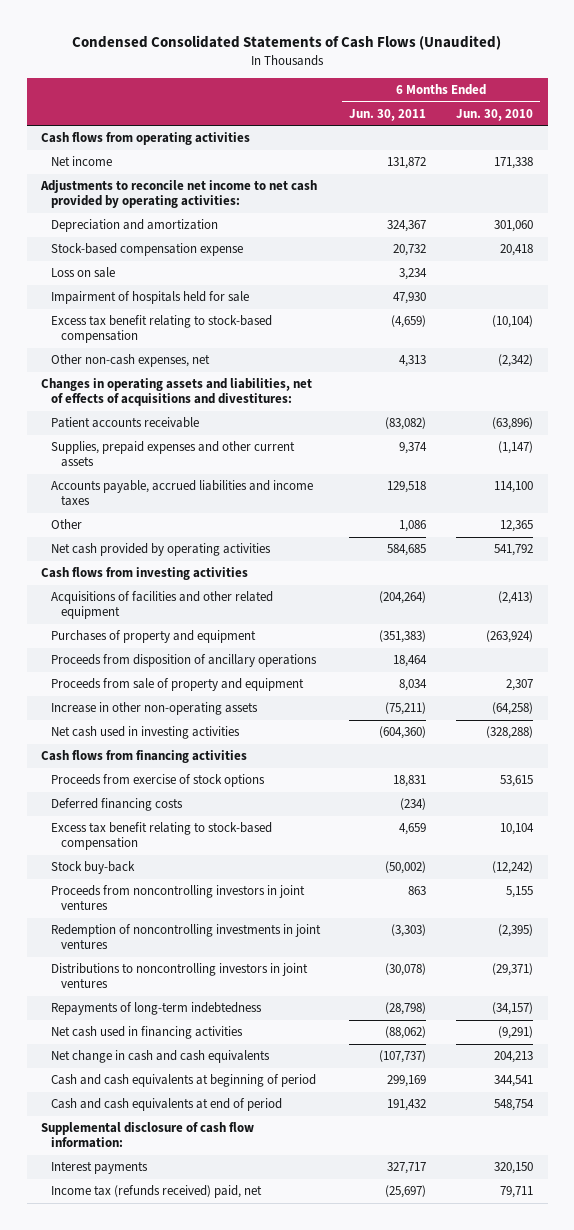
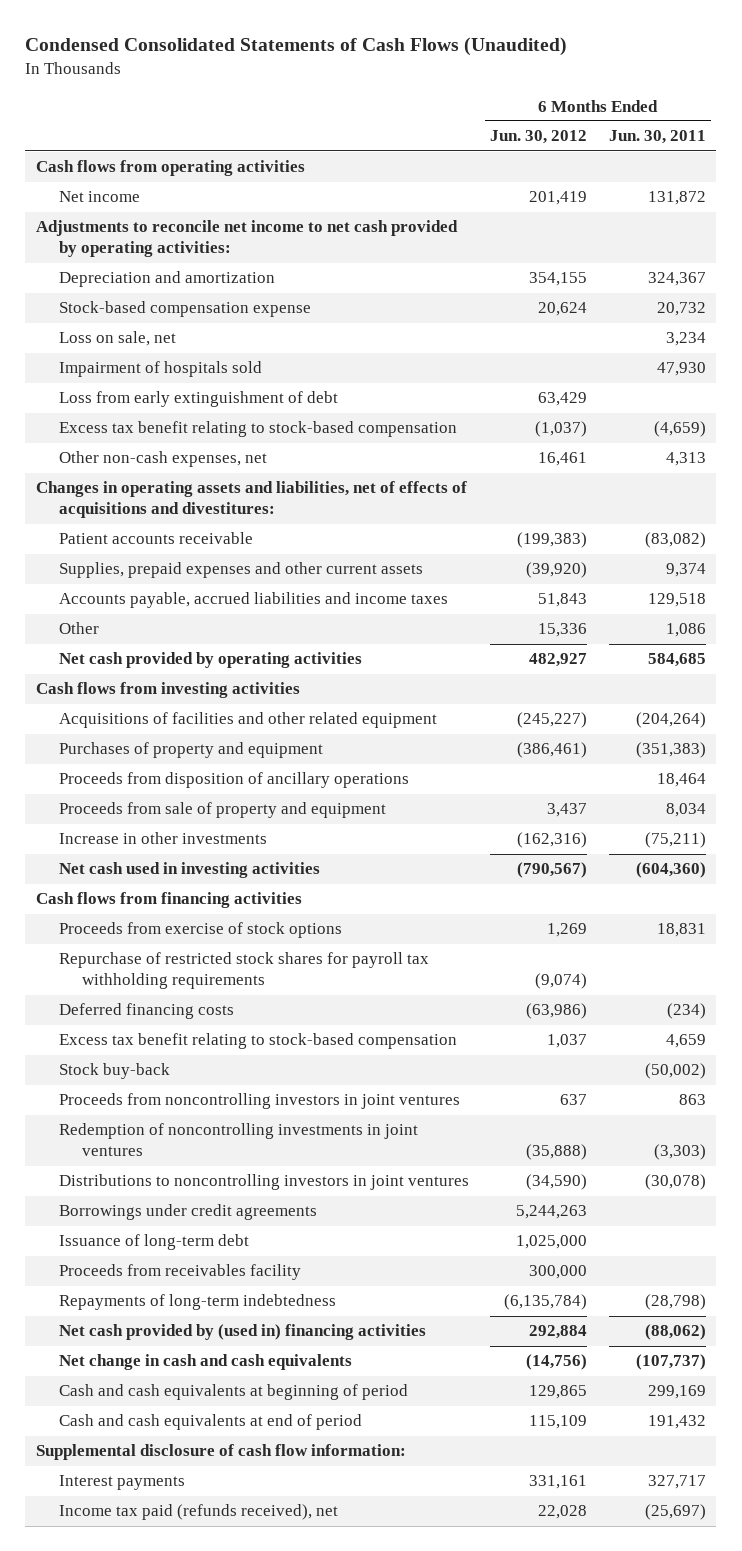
- | 6 Months Ended Jun. 30, 2011 | 6 Months Ended Jun. 30, 2010
+ | 6 Months Ended Jun. 30, 2012 | 6 Months Ended Jun. 30, 2011
- Loss on sale | 3,234 |
- Impairment of hospitals held for sale | 47,930 |
+ Loss on sale, net | | 3,234
+ Impairment of hospitals sold | | 47,930
+ Loss from early extinguishment of debt | 63,429 |
- Increase in other non-operating assets | (75,211) | (64,258)
+ Increase in other investments | (162,316) | (75,211)
+ Repurchase of restricted stock shares for payroll tax withholding requirements | (9,074) |
+ Borrowings under credit agreements | 5,244,263 |
+ Issuance of long-term debt | 1,025,000 |
+ Proceeds from receivables facility | 300,000 |
- Net cash used in financing activities | (88,062) | (9,291)
+ Net cash provided by (used in) financing activities | 292,884 | (88,062)
- Income tax (refunds received) paid, net | (25,697) | 79,711
+ Income tax paid (refunds received), net | 22,028 | (25,697)

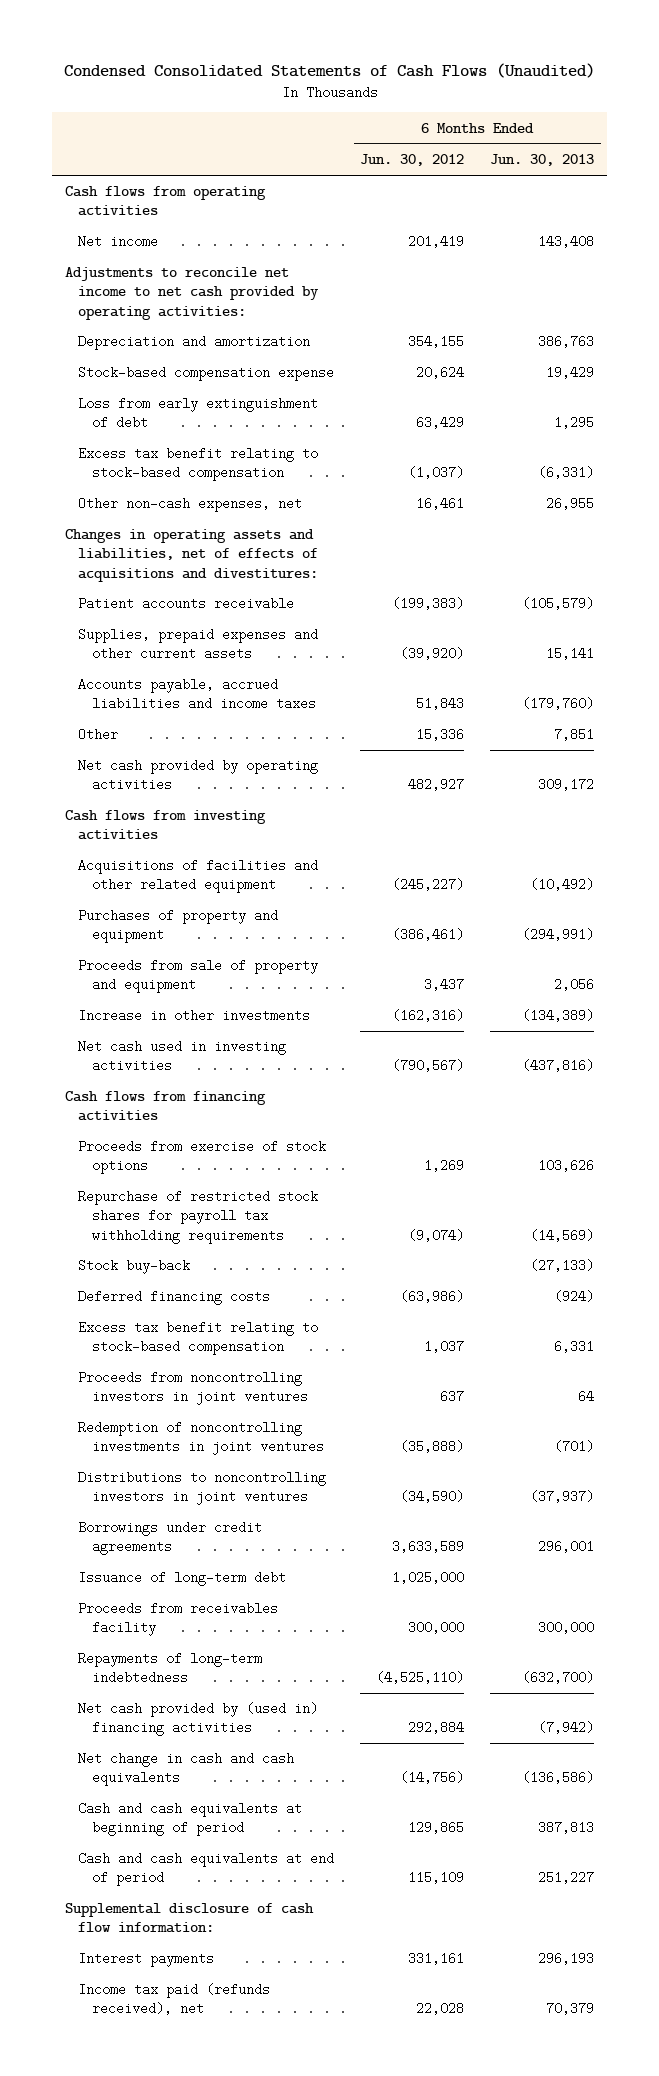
- | 6 Months Ended Jun. 30, 2012 | 6 Months Ended Jun. 30, 2011
+ | 6 Months Ended Jun. 30, 2012 | 6 Months Ended Jun. 30, 2013
- Loss on sale, net | | 3,234
- Impairment of hospitals sold | | 47,930
- Proceeds from disposition of ancillary operations | | 18,464
moved up: Stock buy-back | | (27,133)
- Borrowings under credit agreements | 5,244,263 |
+ Borrowings under credit agreements | 3,633,589 | 296,001
- Repayments of long-term indebtedness | (6,135,784) | (28,798)
+ Repayments of long-term indebtedness | (4,525,110) | (632,700)

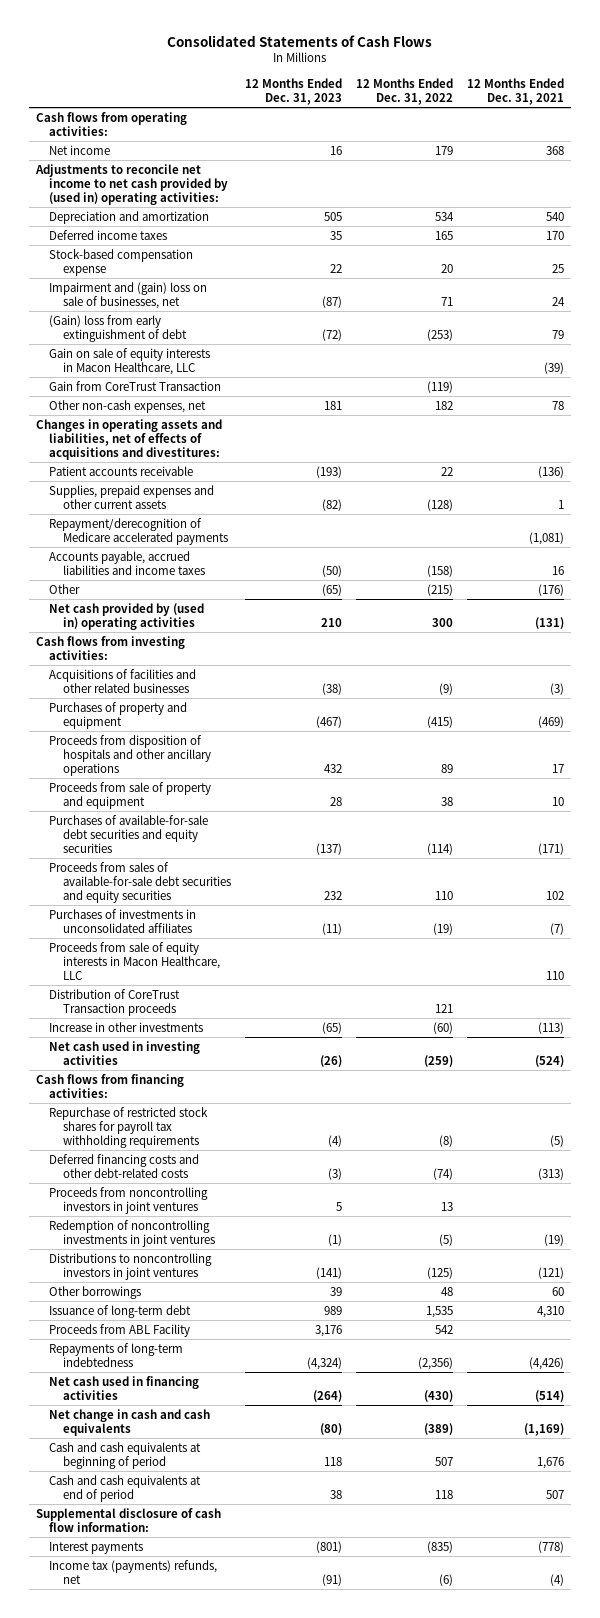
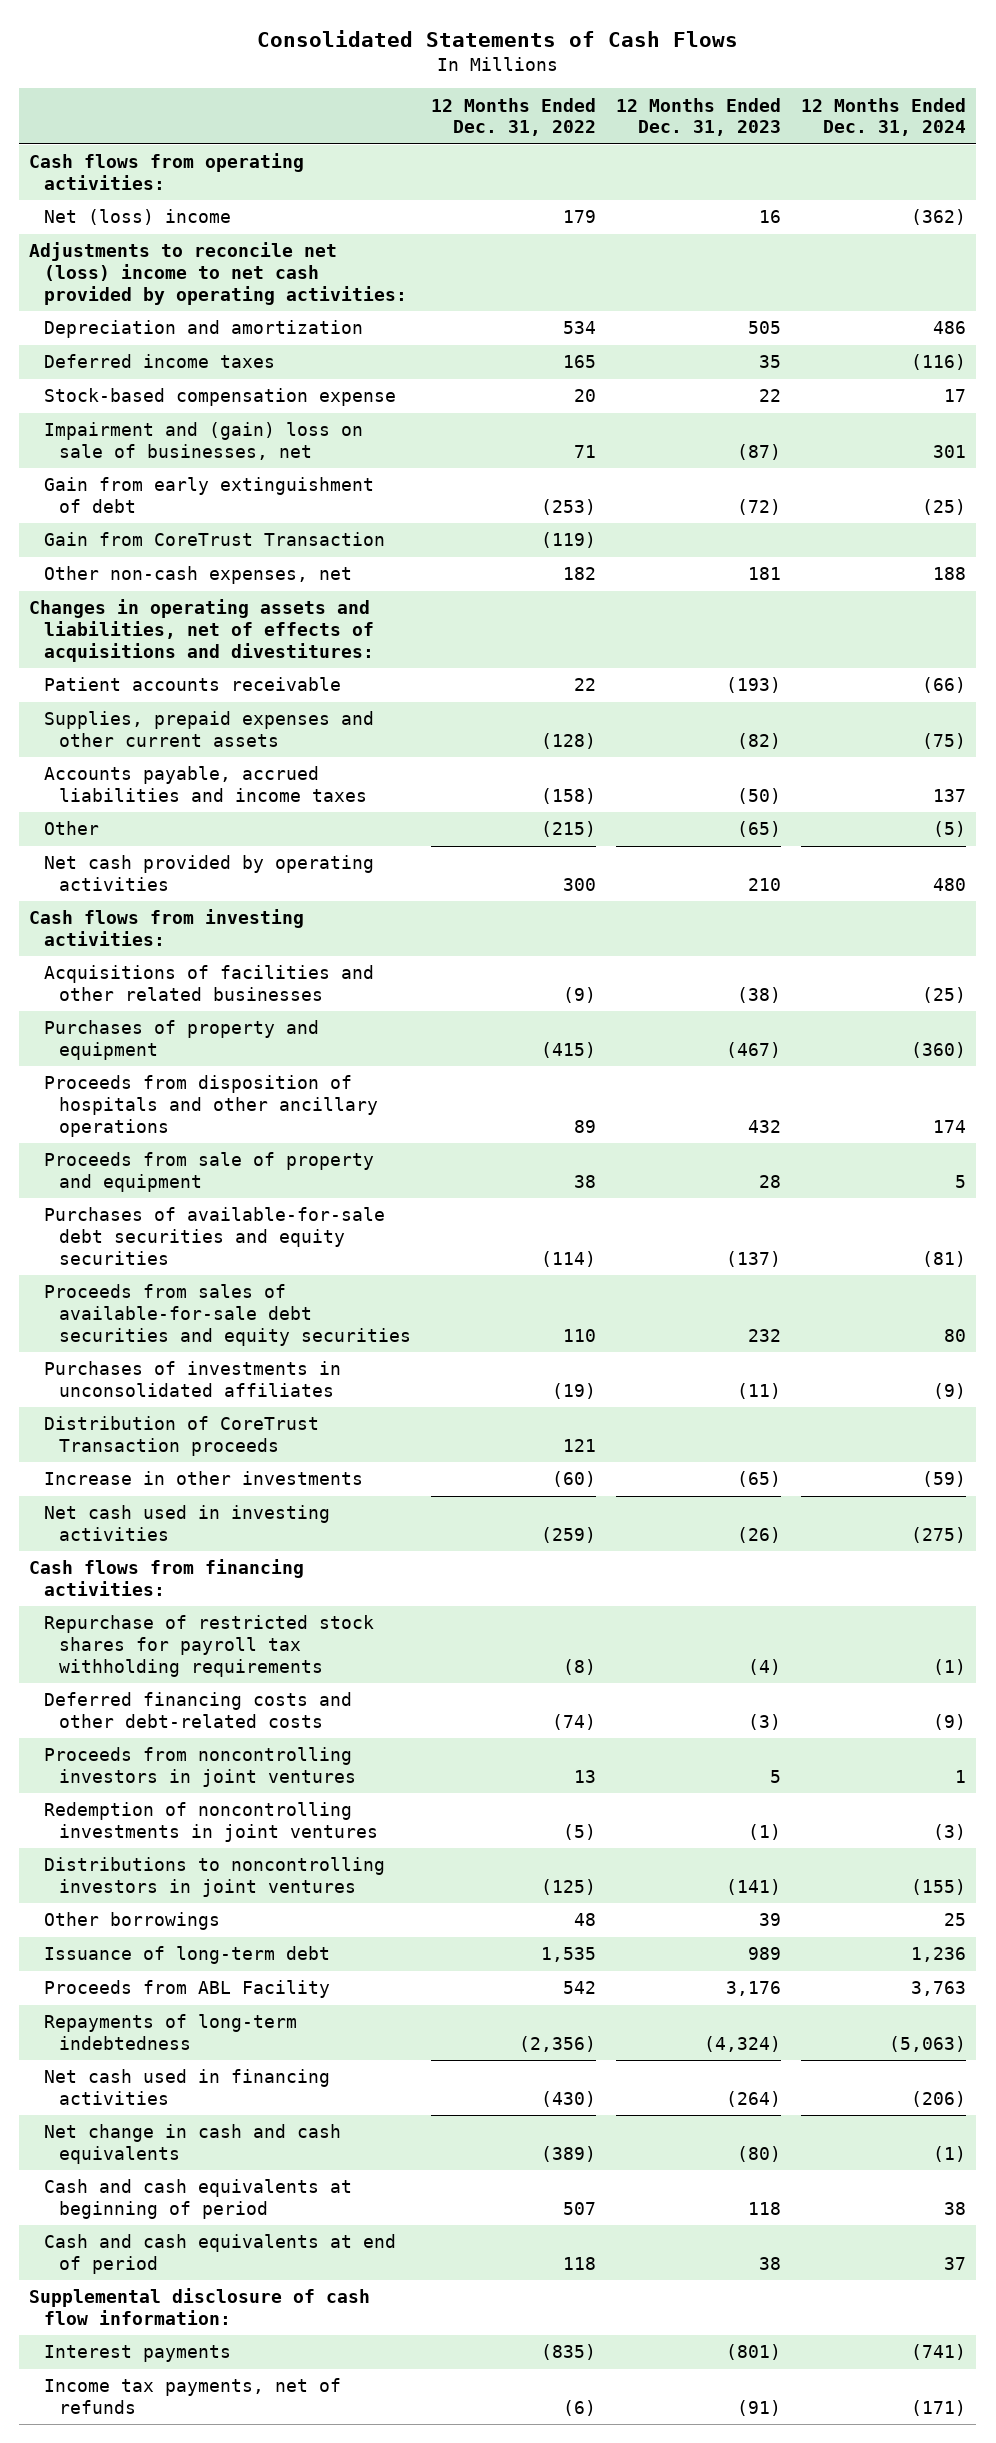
- | 12 Months Ended Dec. 31, 2023 | 12 Months Ended Dec. 31, 2022 | 12 Months Ended Dec. 31, 2021
+ | 12 Months Ended Dec. 31, 2022 | 12 Months Ended Dec. 31, 2023 | 12 Months Ended Dec. 31, 2024
- Net income | 16 | 179 | 368
- Adjustments to reconcile net income to net cash provided by (used in) operating activities:
+ Net (loss) income | 179 | 16 | (362)
+ Adjustments to reconcile net (loss) income to net cash provided by operating activities:
- (Gain) loss from early extinguishment of debt | (72) | (253) | 79
- Gain on sale of equity interests in Macon Healthcare, LLC | | | (39)
+ Gain from early extinguishment of debt | (253) | (72) | (25)
- Repayment/derecognition of Medicare accelerated payments | | | (1,081)
- Net cash provided by (used in) operating activities | 210 | 300 | (131)
+ Net cash provided by operating activities | 300 | 210 | 480
- Proceeds from sale of equity interests in Macon Healthcare, LLC | | | 110
- Income tax (payments) refunds, net | (91) | (6) | (4)
+ Income tax payments, net of refunds | (6) | (91) | (171)

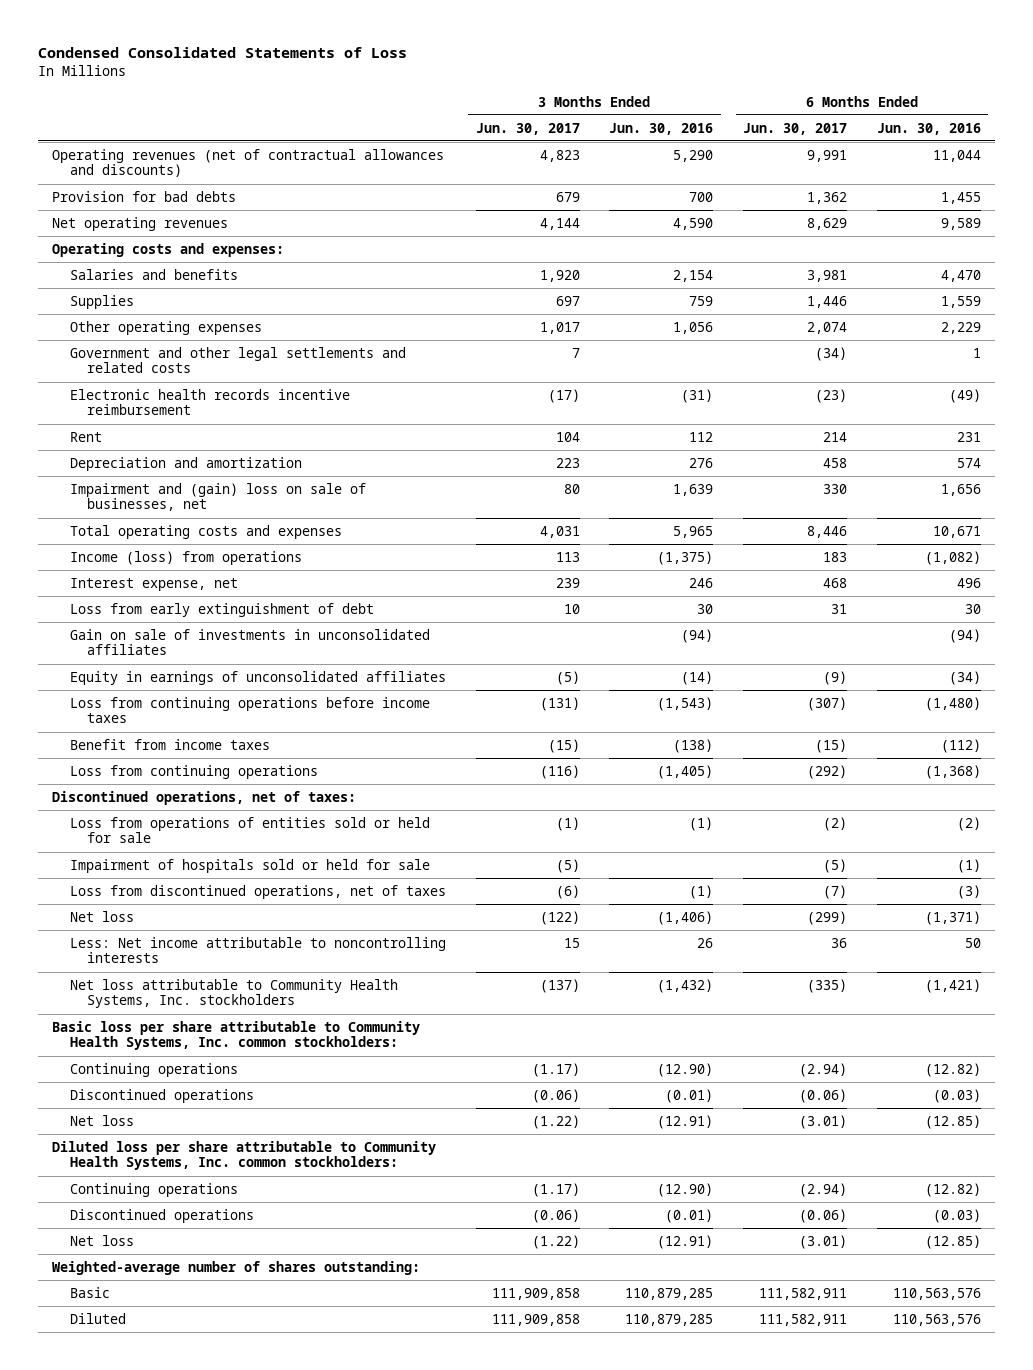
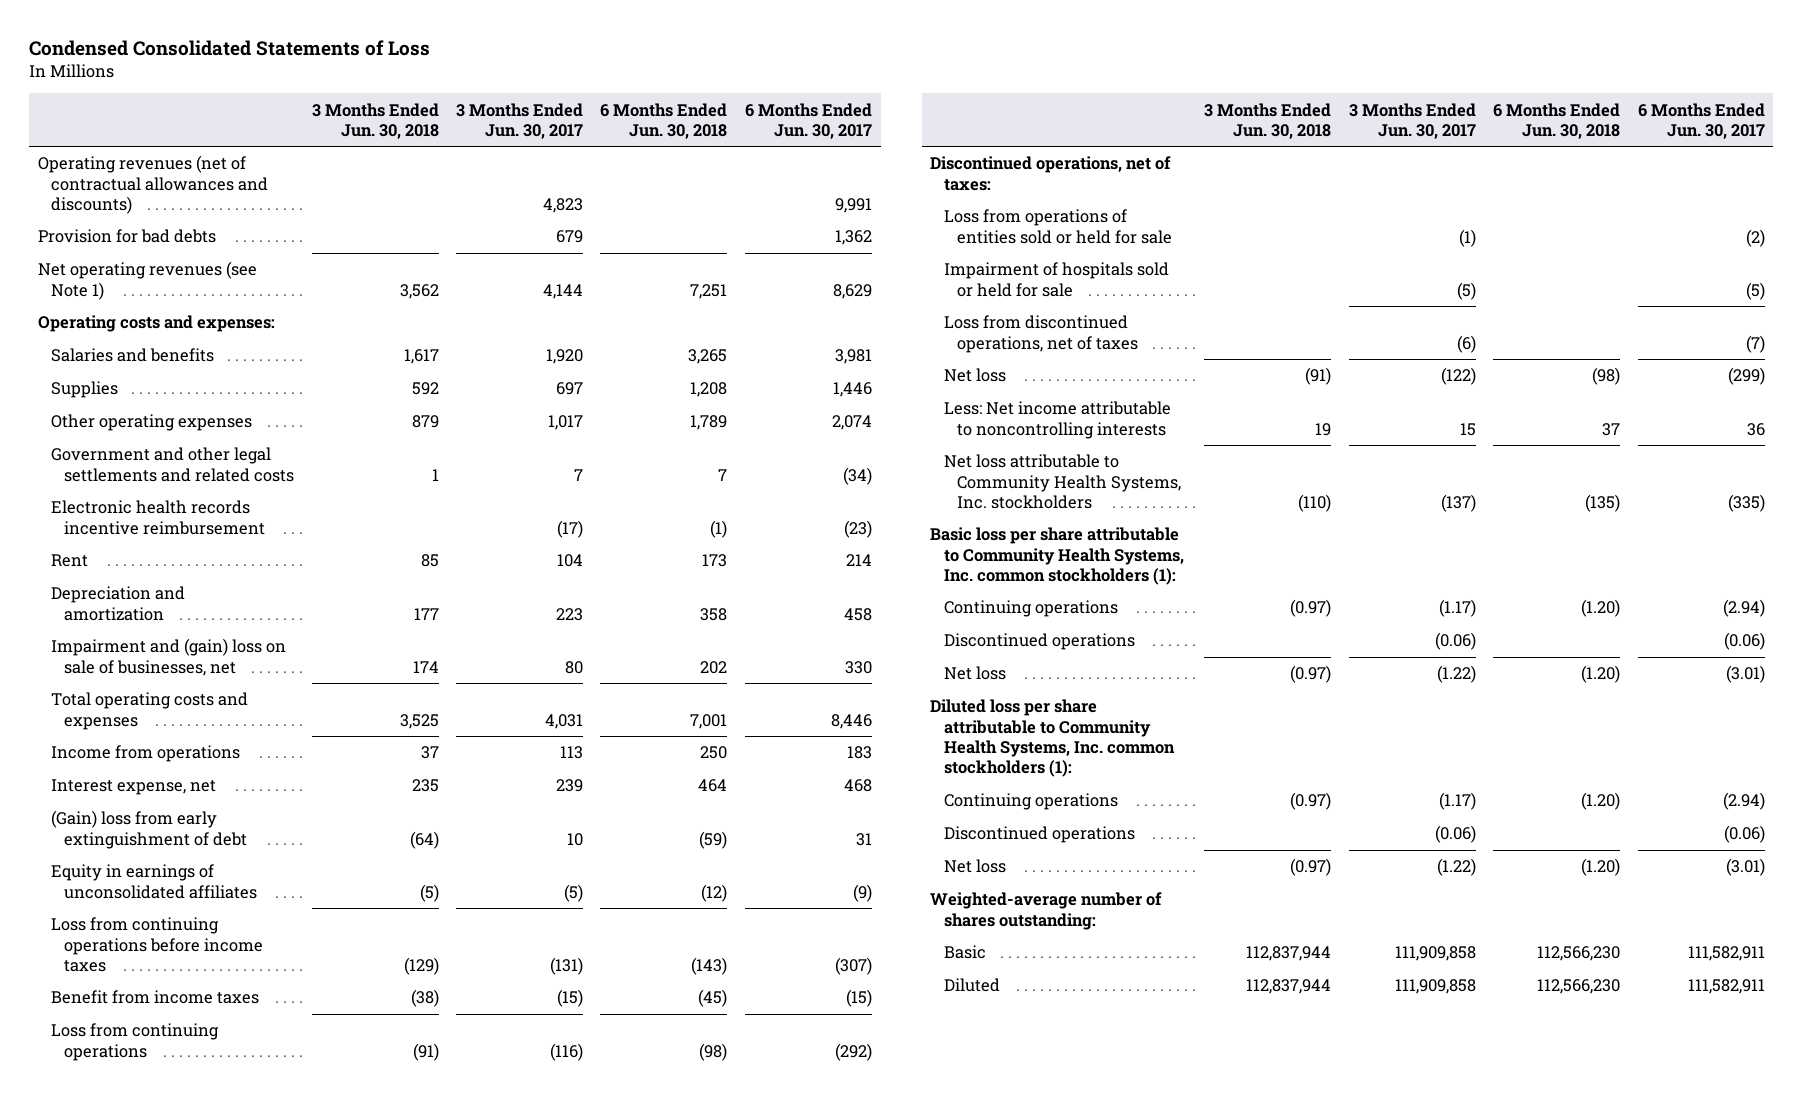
- | 3 Months Ended Jun. 30, 2017 | 3 Months Ended Jun. 30, 2016 | 6 Months Ended Jun. 30, 2017 | 6 Months Ended Jun. 30, 2016
+ | 3 Months Ended Jun. 30, 2018 | 3 Months Ended Jun. 30, 2017 | 6 Months Ended Jun. 30, 2018 | 6 Months Ended Jun. 30, 2017
- Net operating revenues | 4,144 | 4,590 | 8,629 | 9,589
+ Net operating revenues (see Note 1) | 3,562 | 4,144 | 7,251 | 8,629
- Income (loss) from operations | 113 | (1,375) | 183 | (1,082)
+ Income from operations | 37 | 113 | 250 | 183
- Loss from early extinguishment of debt | 10 | 30 | 31 | 30
- Gain on sale of investments in unconsolidated affiliates | | (94) | | (94)
+ (Gain) loss from early extinguishment of debt | (64) | 10 | (59) | 31
- Basic loss per share attributable to Community Health Systems, Inc. common stockholders:
+ Basic loss per share attributable to Community Health Systems, Inc. common stockholders (1):
- Diluted loss per share attributable to Community Health Systems, Inc. common stockholders:
+ Diluted loss per share attributable to Community Health Systems, Inc. common stockholders (1):

